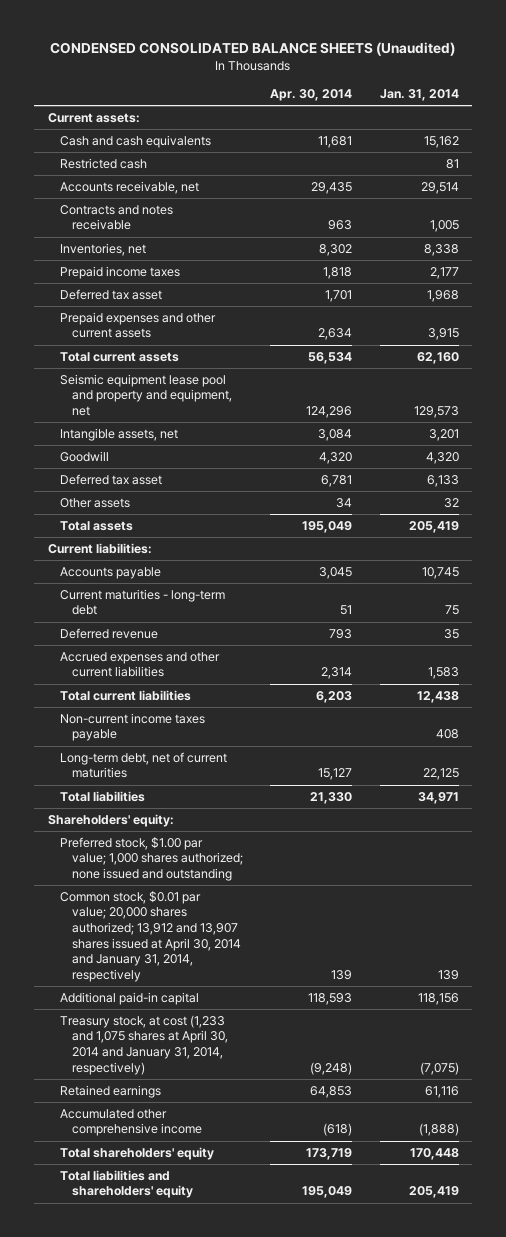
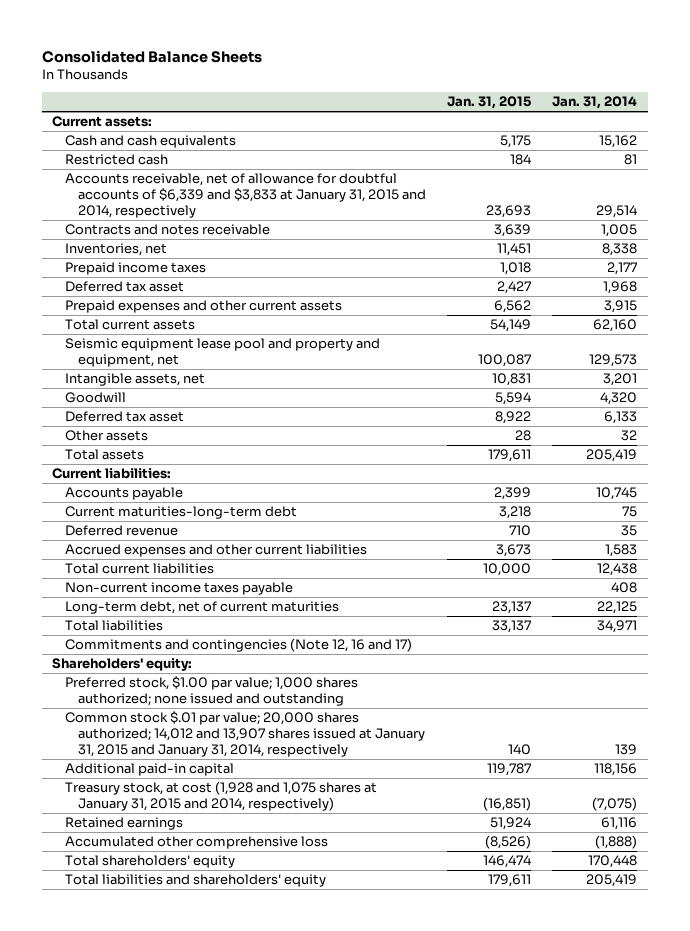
- CONDENSED CONSOLIDATED BALANCE SHEETS (Unaudited)
+ Consolidated Balance Sheets
- | Apr. 30, 2014 | Jan. 31, 2014
+ | Jan. 31, 2015 | Jan. 31, 2014
- Accounts receivable, net | 29,435 | 29,514
+ Accounts receivable, net of allowance for doubtful accounts of $6,339 and $3,833 at January 31, 2015 and 2014, respectively | 23,693 | 29,514
- Current maturities - long-term debt | 51 | 75
+ Current maturities-long-term debt | 3,218 | 75
+ Commitments and contingencies (Note 12, 16 and 17)
- Common stock, $0.01 par value; 20,000 shares authorized; 13,912 and 13,907 shares issued at April 30, 2014 and January 31, 2014, respectively | 139 | 139
+ Common stock $.01 par value; 20,000 shares authorized; 14,012 and 13,907 shares issued at January 31, 2015 and January 31, 2014, respectively | 140 | 139
- Treasury stock, at cost (1,233 and 1,075 shares at April 30, 2014 and January 31, 2014, respectively) | (9,248) | (7,075)
+ Treasury stock, at cost (1,928 and 1,075 shares at January 31, 2015 and 2014, respectively) | (16,851) | (7,075)
- Accumulated other comprehensive income | (618) | (1,888)
+ Accumulated other comprehensive loss | (8,526) | (1,888)

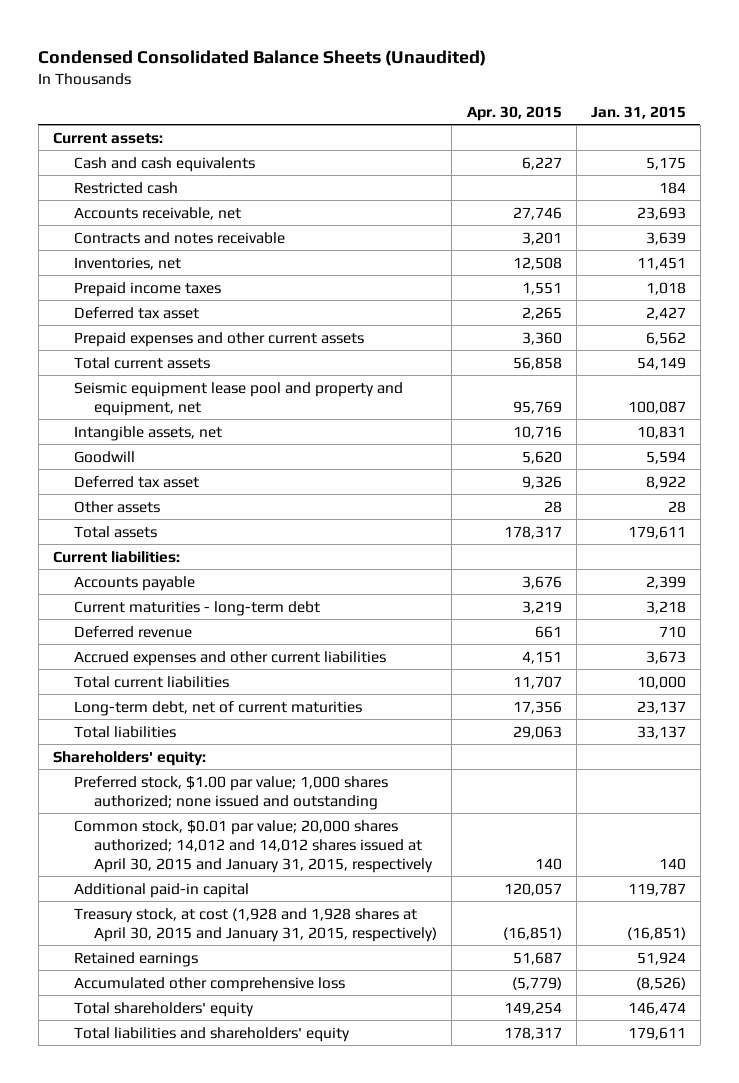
- Consolidated Balance Sheets
+ Condensed Consolidated Balance Sheets (Unaudited)
- | Jan. 31, 2015 | Jan. 31, 2014
+ | Apr. 30, 2015 | Jan. 31, 2015
- Accounts receivable, net of allowance for doubtful accounts of $6,339 and $3,833 at January 31, 2015 and 2014, respectively | 23,693 | 29,514
+ Accounts receivable, net | 27,746 | 23,693
- Current maturities-long-term debt | 3,218 | 75
+ Current maturities - long-term debt | 3,219 | 3,218
- Non-current income taxes payable | | 408
- Commitments and contingencies (Note 12, 16 and 17)
- Common stock $.01 par value; 20,000 shares authorized; 14,012 and 13,907 shares issued at January 31, 2015 and January 31, 2014, respectively | 140 | 139
+ Common stock, $0.01 par value; 20,000 shares authorized; 14,012 and 14,012 shares issued at April 30, 2015 and January 31, 2015, respectively | 140 | 140
- Treasury stock, at cost (1,928 and 1,075 shares at January 31, 2015 and 2014, respectively) | (16,851) | (7,075)
+ Treasury stock, at cost (1,928 and 1,928 shares at April 30, 2015 and January 31, 2015, respectively) | (16,851) | (16,851)

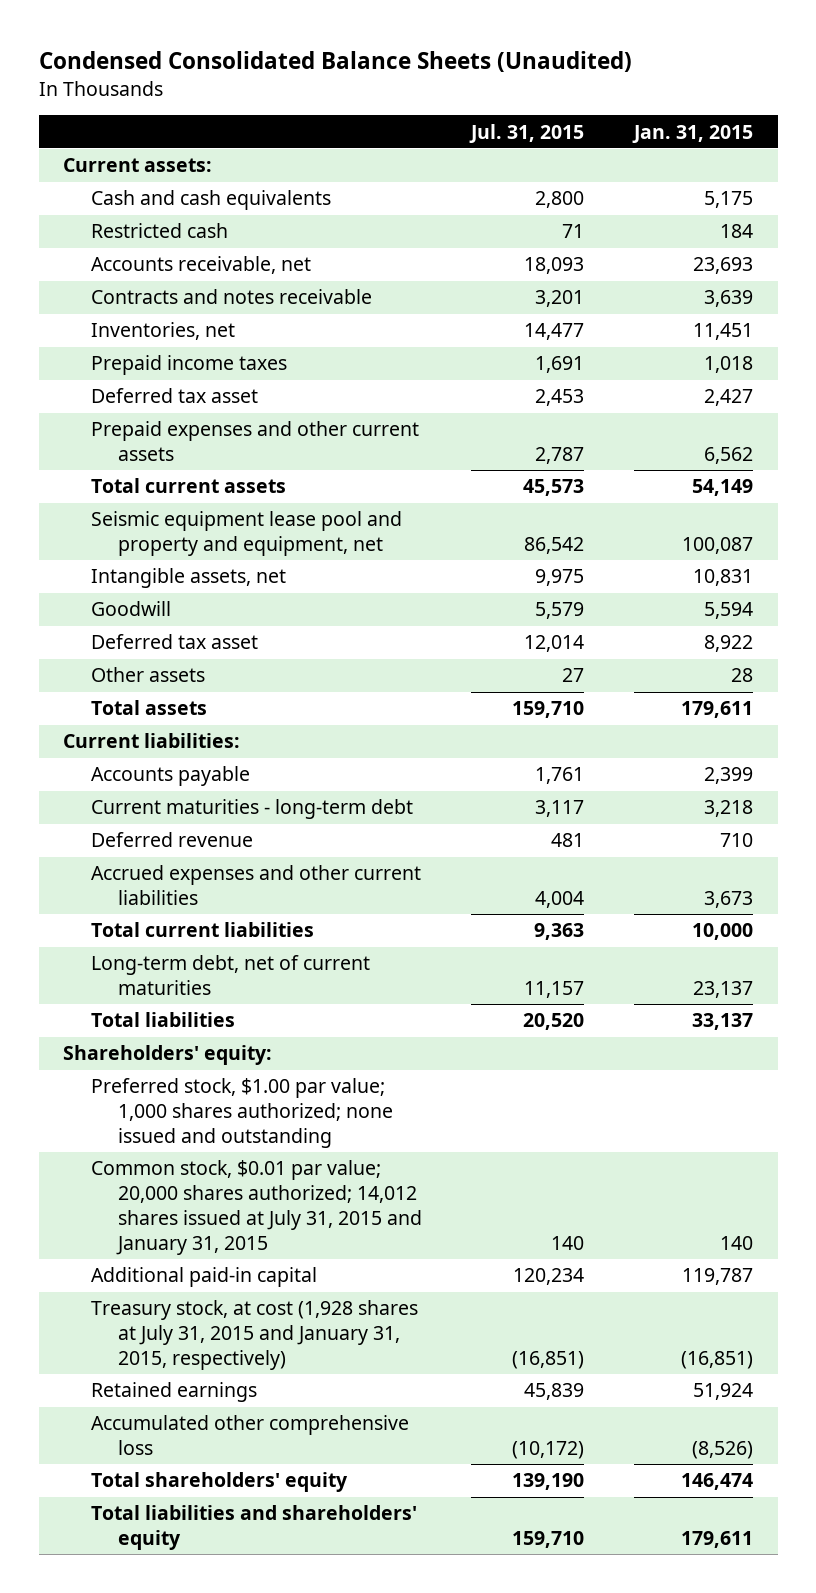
- | Apr. 30, 2015 | Jan. 31, 2015
+ | Jul. 31, 2015 | Jan. 31, 2015
- Common stock, $0.01 par value; 20,000 shares authorized; 14,012 and 14,012 shares issued at April 30, 2015 and January 31, 2015, respectively | 140 | 140
+ Common stock, $0.01 par value; 20,000 shares authorized; 14,012 shares issued at July 31, 2015 and January 31, 2015 | 140 | 140
- Treasury stock, at cost (1,928 and 1,928 shares at April 30, 2015 and January 31, 2015, respectively) | (16,851) | (16,851)
+ Treasury stock, at cost (1,928 shares at July 31, 2015 and January 31, 2015, respectively) | (16,851) | (16,851)

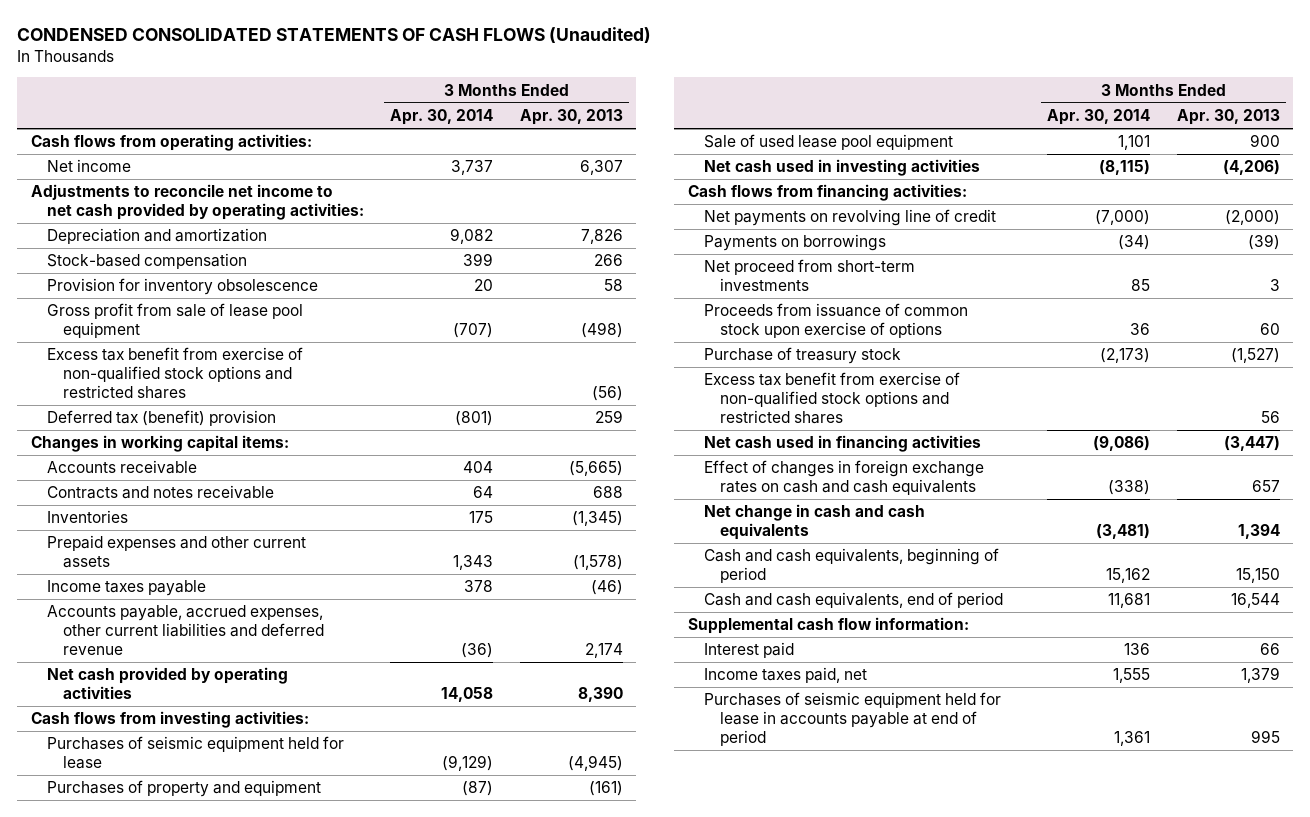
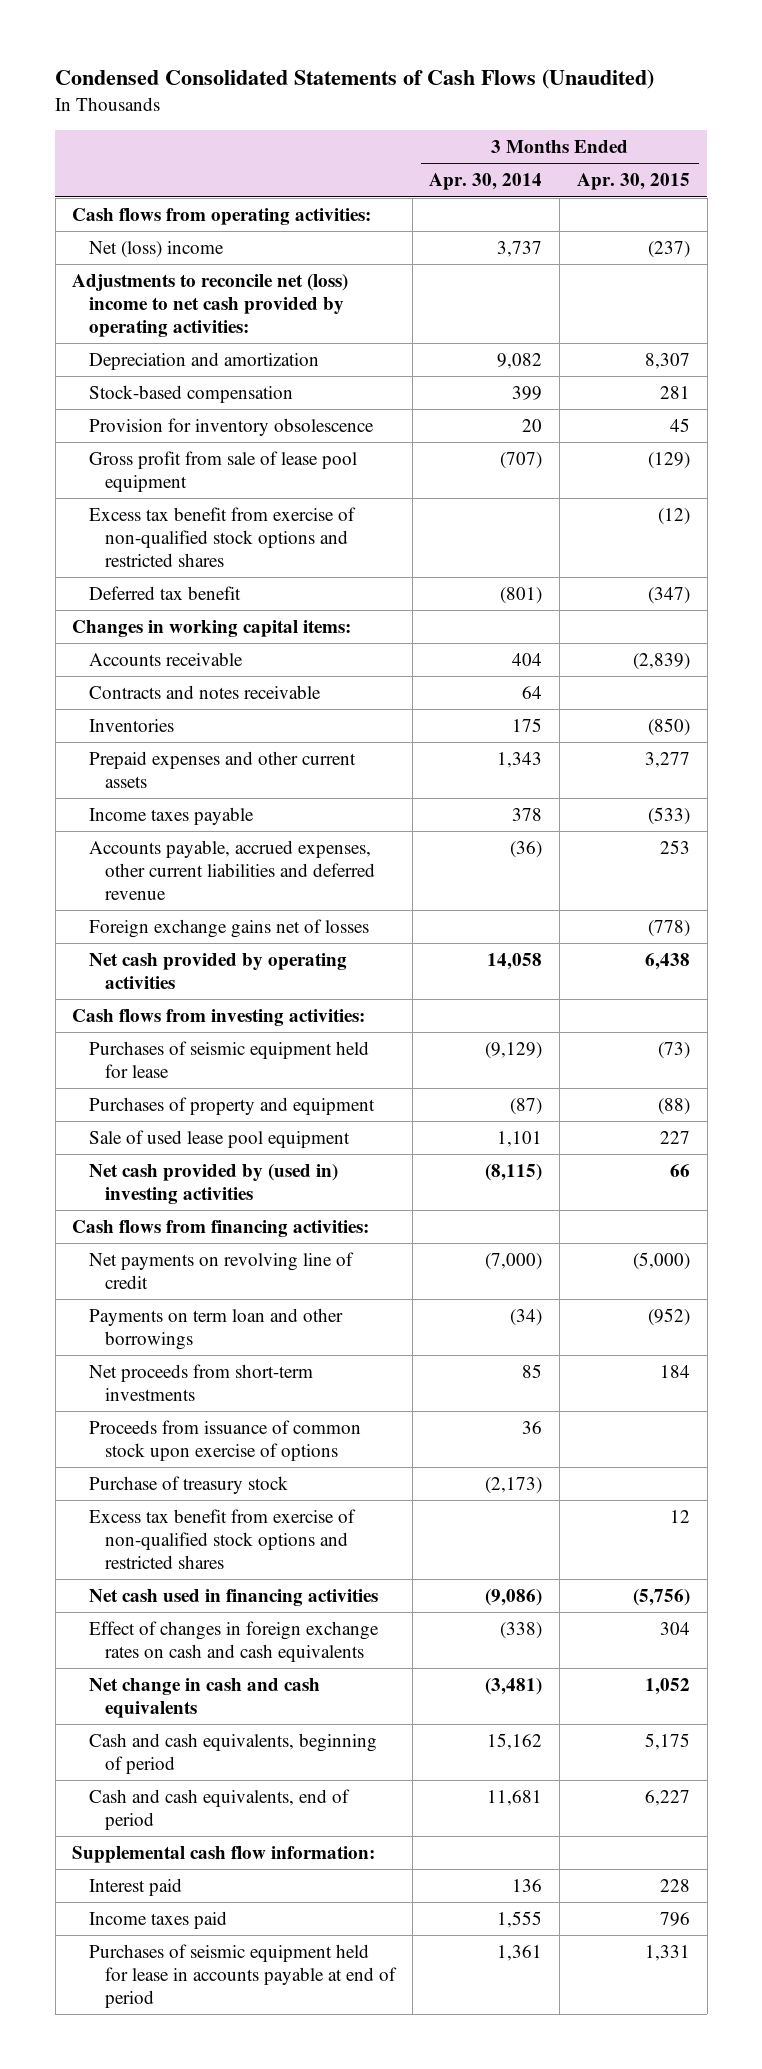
- CONDENSED CONSOLIDATED STATEMENTS OF CASH FLOWS (Unaudited)
+ Condensed Consolidated Statements of Cash Flows (Unaudited)
- | 3 Months Ended Apr. 30, 2014 | 3 Months Ended Apr. 30, 2013
+ | 3 Months Ended Apr. 30, 2014 | 3 Months Ended Apr. 30, 2015
- Net income | 3,737 | 6,307
- Adjustments to reconcile net income to net cash provided by operating activities:
+ Net (loss) income | 3,737 | (237)
+ Adjustments to reconcile net (loss) income to net cash provided by operating activities:
- Deferred tax (benefit) provision | (801) | 259
+ Deferred tax benefit | (801) | (347)
+ Foreign exchange gains net of losses | | (778)
- Net cash used in investing activities | (8,115) | (4,206)
+ Net cash provided by (used in) investing activities | (8,115) | 66
- Payments on borrowings | (34) | (39)
- Net proceed from short-term investments | 85 | 3
+ Payments on term loan and other borrowings | (34) | (952)
+ Net proceeds from short-term investments | 85 | 184
- Income taxes paid, net | 1,555 | 1,379
+ Income taxes paid | 1,555 | 796

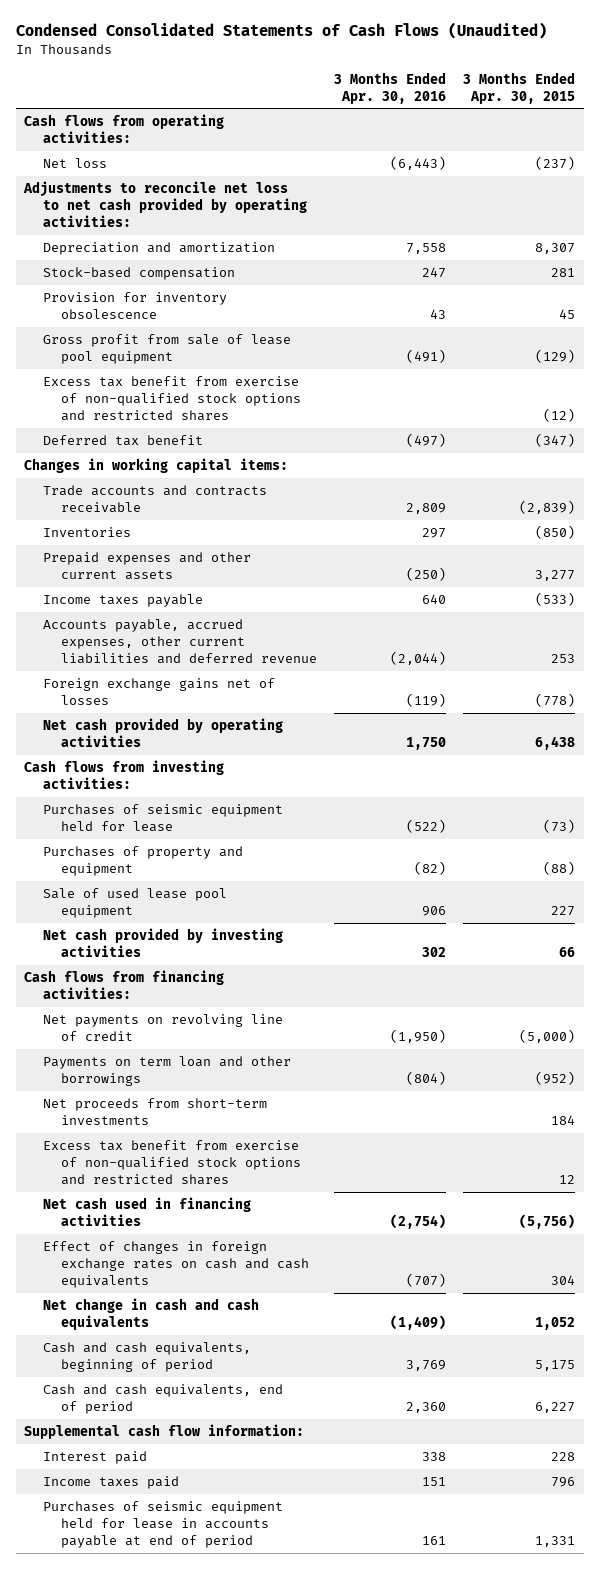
- | 3 Months Ended Apr. 30, 2014 | 3 Months Ended Apr. 30, 2015
+ | 3 Months Ended Apr. 30, 2016 | 3 Months Ended Apr. 30, 2015
- Net (loss) income | 3,737 | (237)
- Adjustments to reconcile net (loss) income to net cash provided by operating activities:
+ Net loss | (6,443) | (237)
+ Adjustments to reconcile net loss to net cash provided by operating activities:
- Accounts receivable | 404 | (2,839)
- Contracts and notes receivable | 64 |
+ Trade accounts and contracts receivable | 2,809 | (2,839)
- Net cash provided by (used in) investing activities | (8,115) | 66
+ Net cash provided by investing activities | 302 | 66
- Proceeds from issuance of common stock upon exercise of options | 36 |
- Purchase of treasury stock | (2,173) |

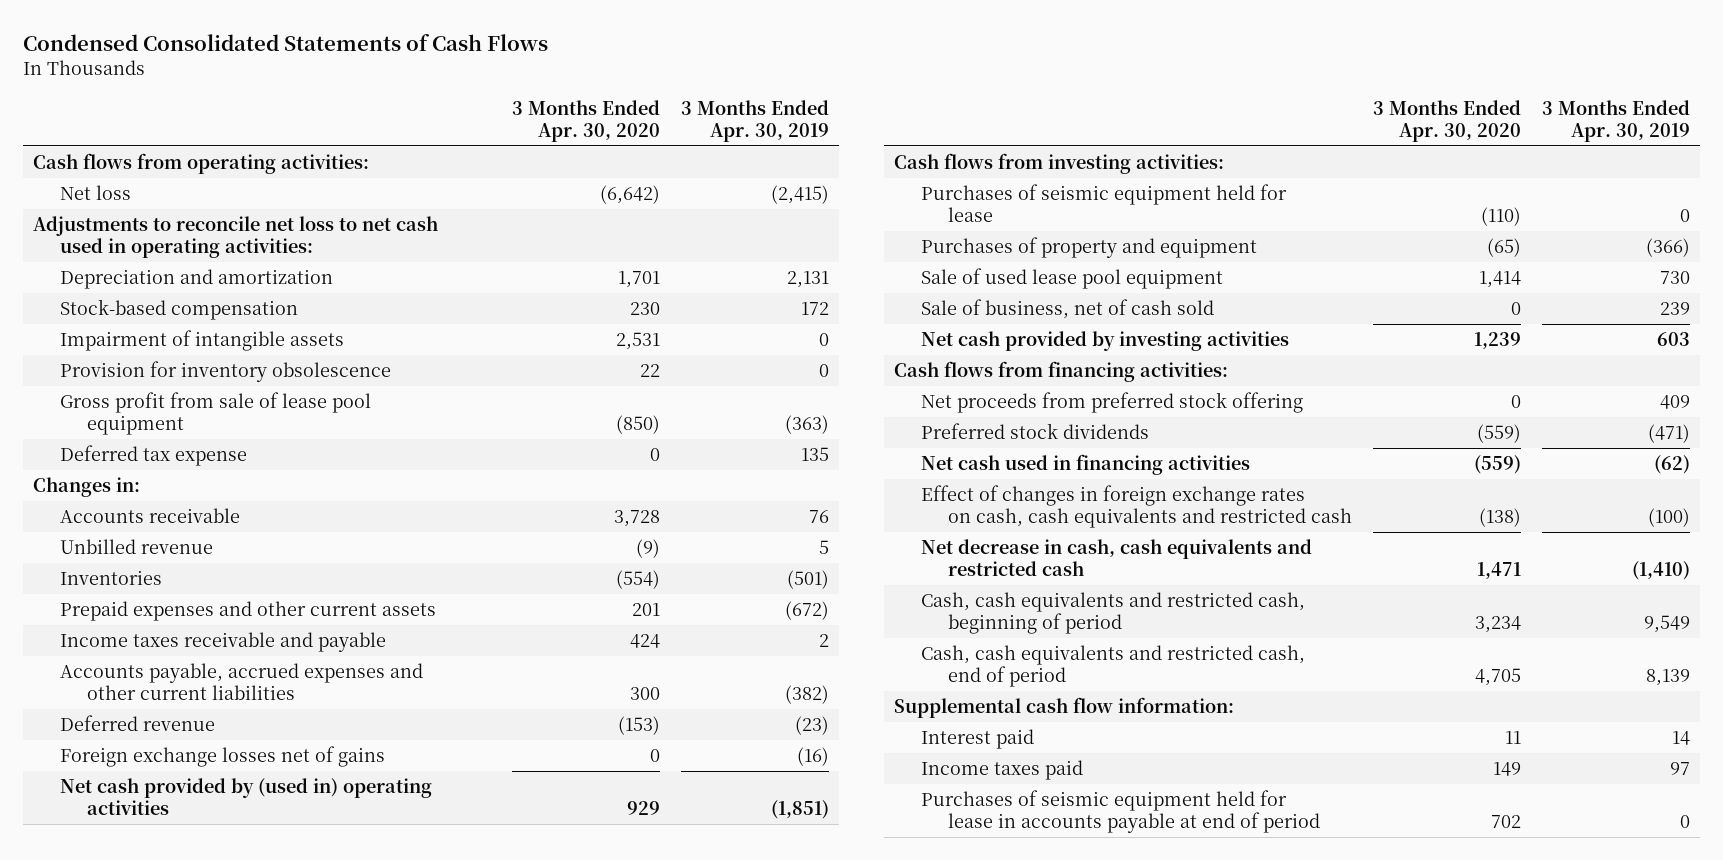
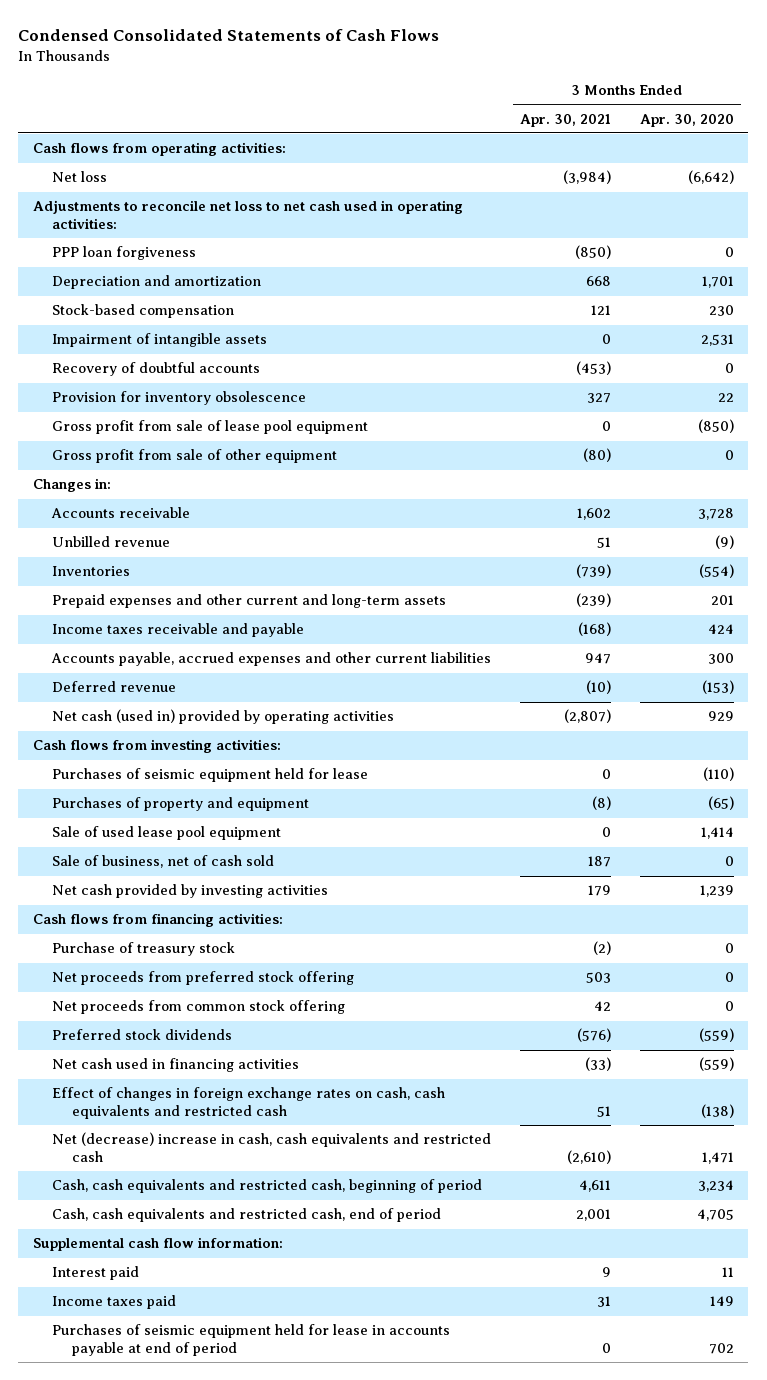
- | 3 Months Ended Apr. 30, 2020 | 3 Months Ended Apr. 30, 2019
+ | 3 Months Ended Apr. 30, 2021 | 3 Months Ended Apr. 30, 2020
+ PPP loan forgiveness | (850) | 0
+ Recovery of doubtful accounts | (453) | 0
- Deferred tax expense | 0 | 135
+ Gross profit from sale of other equipment | (80) | 0
- Prepaid expenses and other current assets | 201 | (672)
+ Prepaid expenses and other current and long-term assets | (239) | 201
- Foreign exchange losses net of gains | 0 | (16)
- Net cash provided by (used in) operating activities | 929 | (1,851)
+ Net cash (used in) provided by operating activities | (2,807) | 929
+ Purchase of treasury stock | (2) | 0
+ Net proceeds from common stock offering | 42 | 0
- Net decrease in cash, cash equivalents and restricted cash | 1,471 | (1,410)
+ Net (decrease) increase in cash, cash equivalents and restricted cash | (2,610) | 1,471

